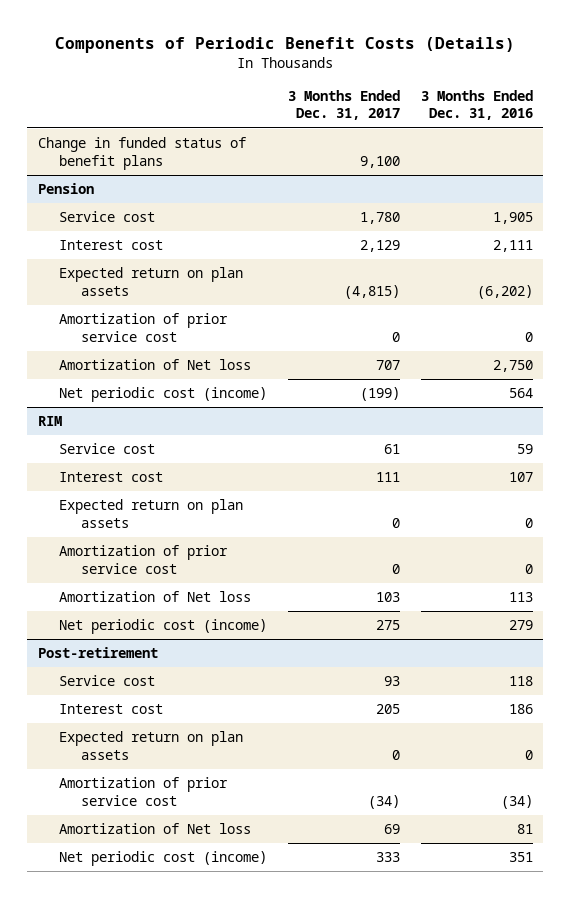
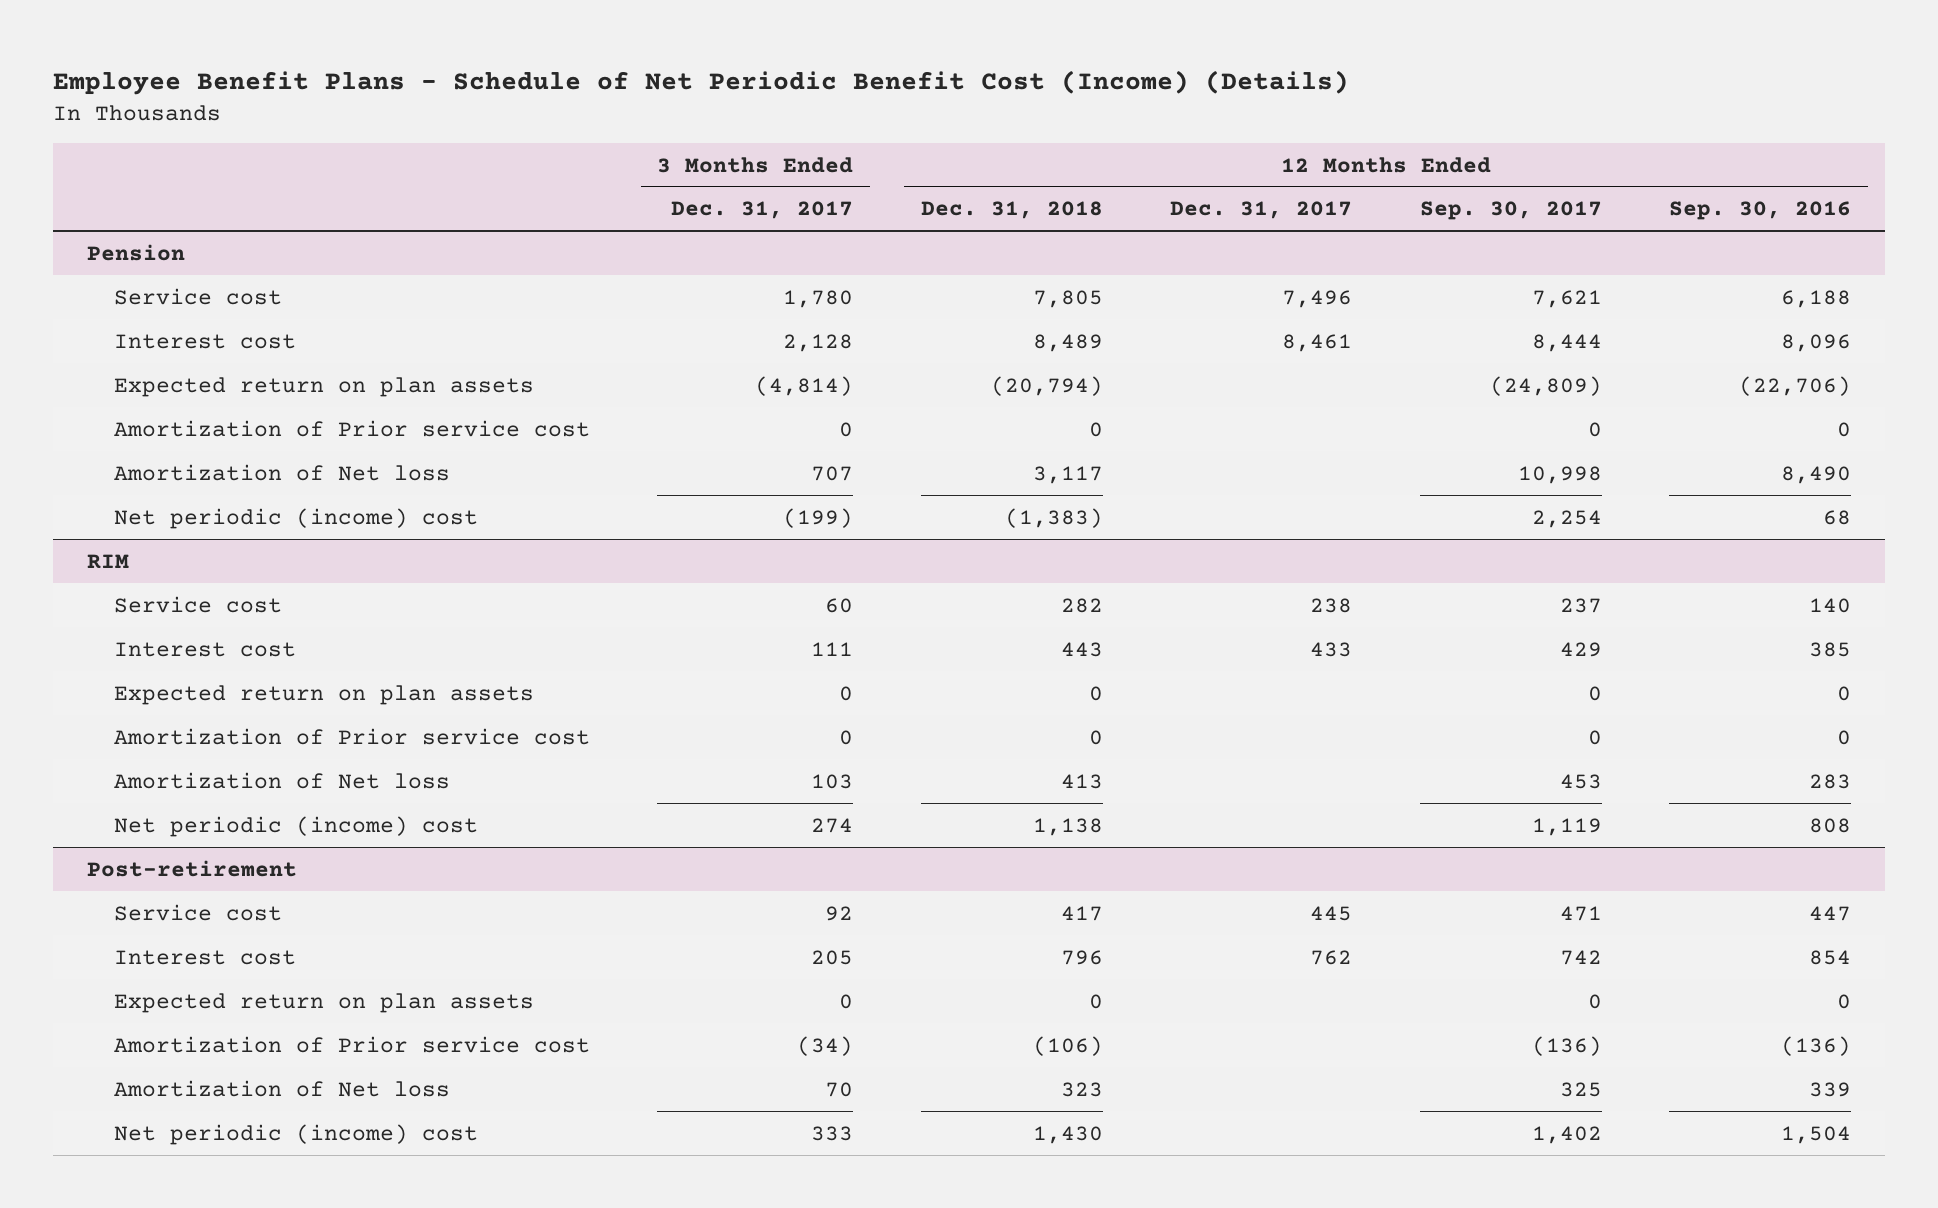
- Components of Periodic Benefit Costs (Details)
+ Employee Benefit Plans - Schedule of Net Periodic Benefit Cost (Income) (Details)
- | 3 Months Ended Dec. 31, 2017 | 3 Months Ended Dec. 31, 2016
+ | 3 Months Ended Dec. 31, 2017 | 12 Months Ended Dec. 31, 2018 | 12 Months Ended Dec. 31, 2017 | 12 Months Ended Sep. 30, 2017 | 12 Months Ended Sep. 30, 2016
- Change in funded status of benefit plans | 9,100 |
@ Pension
- Interest cost | 2,129 | 2,111
- Expected return on plan assets | (4,815) | (6,202)
- Amortization of prior service cost | 0 | 0
+ Interest cost | 2,128 | 8,489 | 8,461 | 8,444 | 8,096
+ Expected return on plan assets | (4,814) | (20,794) | | (24,809) | (22,706)
+ Amortization of Prior service cost | 0 | 0 | | 0 | 0
- Net periodic cost (income) | (199) | 564
+ Net periodic (income) cost | (199) | (1,383) | | 2,254 | 68
@ RIM
- Service cost | 61 | 59
+ Service cost | 60 | 282 | 238 | 237 | 140
- Amortization of prior service cost | 0 | 0
+ Amortization of Prior service cost | 0 | 0 | | 0 | 0
- Net periodic cost (income) | 275 | 279
+ Net periodic (income) cost | 274 | 1,138 | | 1,119 | 808
@ Post-retirement
- Service cost | 93 | 118
+ Service cost | 92 | 417 | 445 | 471 | 447
- Amortization of prior service cost | (34) | (34)
- Amortization of Net loss | 69 | 81
- Net periodic cost (income) | 333 | 351
+ Amortization of Prior service cost | (34) | (106) | | (136) | (136)
+ Amortization of Net loss | 70 | 323 | | 325 | 339
+ Net periodic (income) cost | 333 | 1,430 | | 1,402 | 1,504

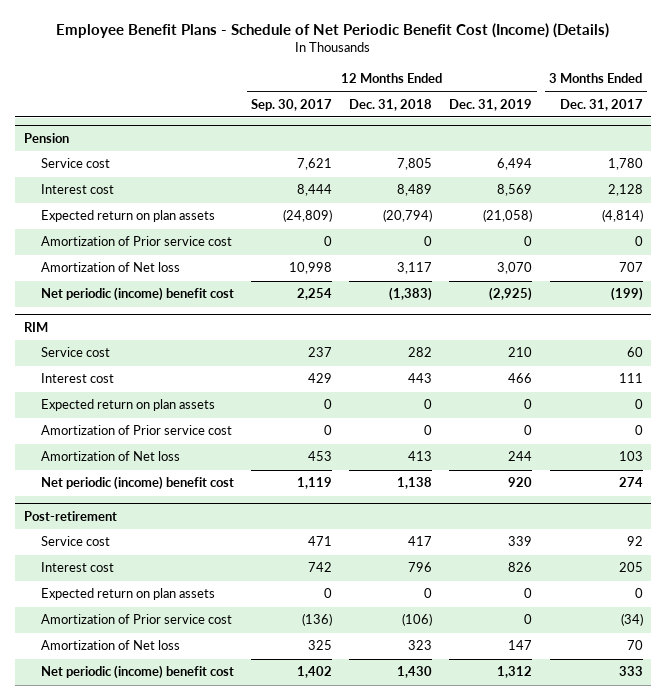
- | 3 Months Ended Dec. 31, 2017 | 12 Months Ended Dec. 31, 2018 | 12 Months Ended Dec. 31, 2017 | 12 Months Ended Sep. 30, 2017 | 12 Months Ended Sep. 30, 2016
+ | 12 Months Ended Sep. 30, 2017 | 12 Months Ended Dec. 31, 2018 | 12 Months Ended Dec. 31, 2019 | 3 Months Ended Dec. 31, 2017
@ Pension
- Net periodic (income) cost | (199) | (1,383) | | 2,254 | 68
+ Net periodic (income) benefit cost | 2,254 | (1,383) | (2,925) | (199)
@ RIM
- Net periodic (income) cost | 274 | 1,138 | | 1,119 | 808
+ Net periodic (income) benefit cost | 1,119 | 1,138 | 920 | 274
@ Post-retirement
- Net periodic (income) cost | 333 | 1,430 | | 1,402 | 1,504
+ Net periodic (income) benefit cost | 1,402 | 1,430 | 1,312 | 333

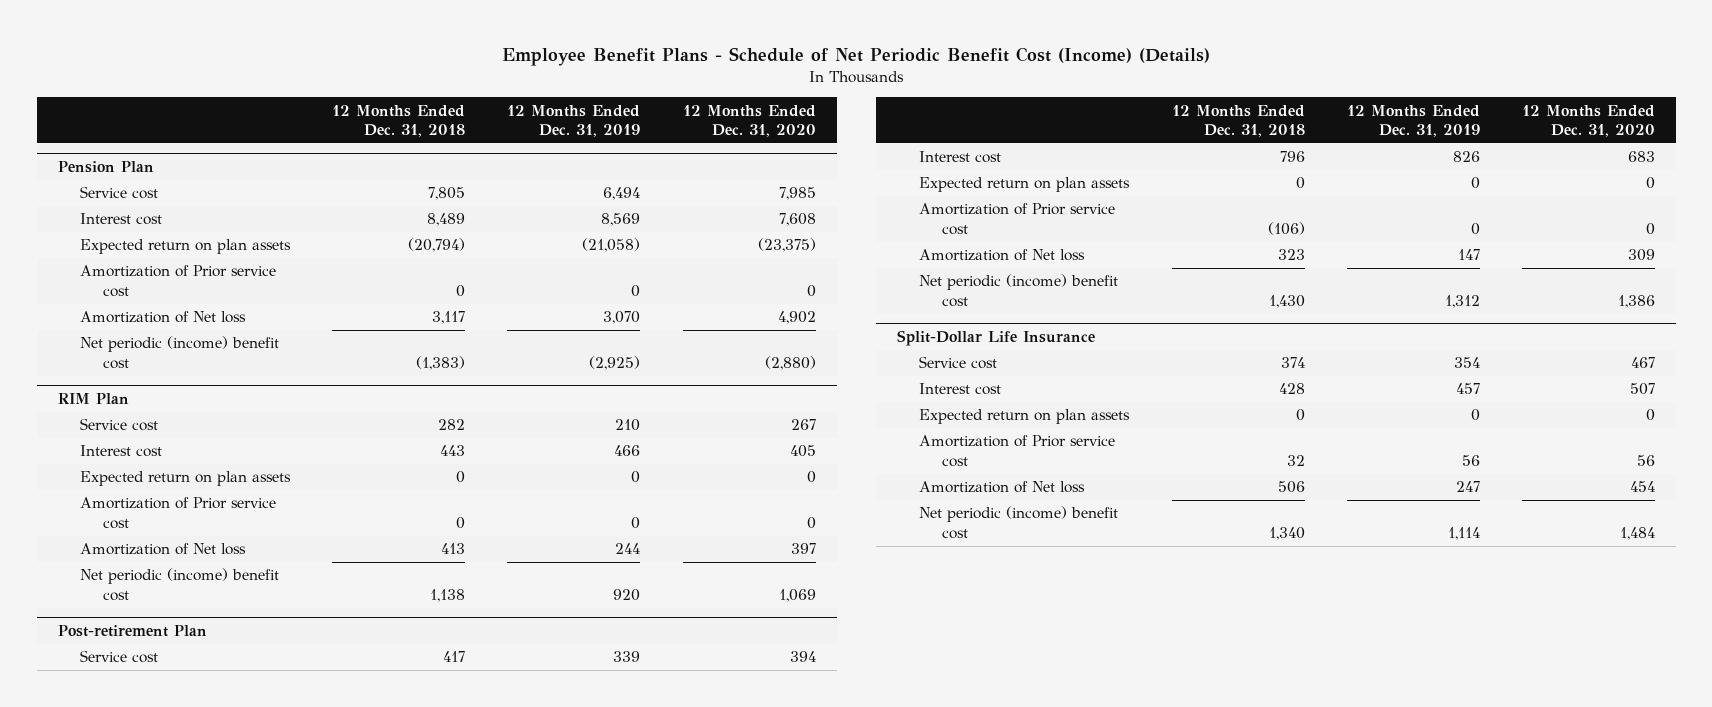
- | 12 Months Ended Sep. 30, 2017 | 12 Months Ended Dec. 31, 2018 | 12 Months Ended Dec. 31, 2019 | 3 Months Ended Dec. 31, 2017
+ | 12 Months Ended Dec. 31, 2018 | 12 Months Ended Dec. 31, 2019 | 12 Months Ended Dec. 31, 2020
- Pension
+ Pension Plan
- RIM
+ RIM Plan
- Post-retirement
+ Post-retirement Plan
+ Split-Dollar Life Insurance
+ Service cost | 374 | 354 | 467
+ Interest cost | 428 | 457 | 507
+ Expected return on plan assets | 0 | 0 | 0
+ Amortization of Prior service cost | 32 | 56 | 56
+ Amortization of Net loss | 506 | 247 | 454
+ Net periodic (income) benefit cost | 1,340 | 1,114 | 1,484

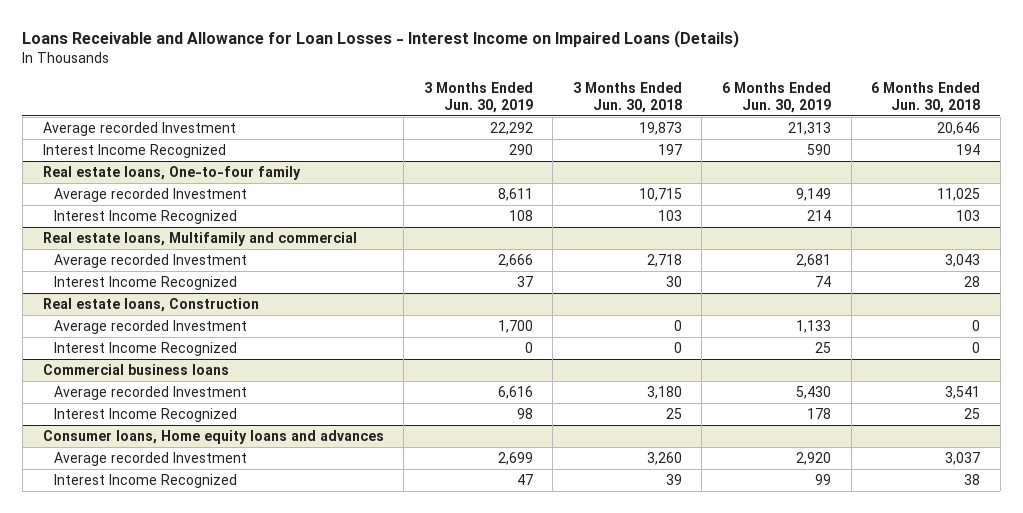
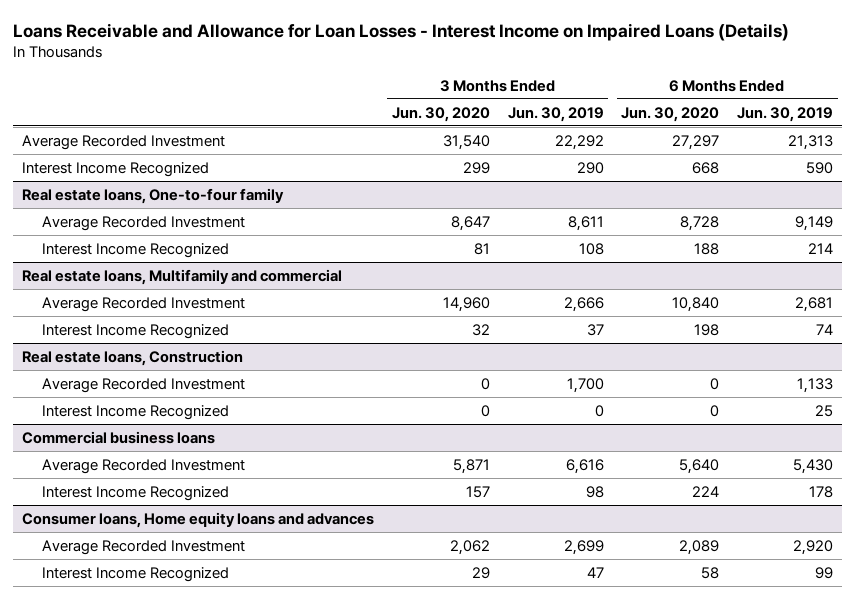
- | 3 Months Ended Jun. 30, 2019 | 3 Months Ended Jun. 30, 2018 | 6 Months Ended Jun. 30, 2019 | 6 Months Ended Jun. 30, 2018
+ | 3 Months Ended Jun. 30, 2020 | 3 Months Ended Jun. 30, 2019 | 6 Months Ended Jun. 30, 2020 | 6 Months Ended Jun. 30, 2019
- Average recorded Investment | 22,292 | 19,873 | 21,313 | 20,646
+ Average Recorded Investment | 31,540 | 22,292 | 27,297 | 21,313
@ Real estate loans, One-to-four family
- Average recorded Investment | 8,611 | 10,715 | 9,149 | 11,025
+ Average Recorded Investment | 8,647 | 8,611 | 8,728 | 9,149
@ Real estate loans, Multifamily and commercial
- Average recorded Investment | 2,666 | 2,718 | 2,681 | 3,043
+ Average Recorded Investment | 14,960 | 2,666 | 10,840 | 2,681
@ Real estate loans, Construction
- Average recorded Investment | 1,700 | 0 | 1,133 | 0
+ Average Recorded Investment | 0 | 1,700 | 0 | 1,133
@ Commercial business loans
- Average recorded Investment | 6,616 | 3,180 | 5,430 | 3,541
+ Average Recorded Investment | 5,871 | 6,616 | 5,640 | 5,430
@ Consumer loans, Home equity loans and advances
- Average recorded Investment | 2,699 | 3,260 | 2,920 | 3,037
+ Average Recorded Investment | 2,062 | 2,699 | 2,089 | 2,920

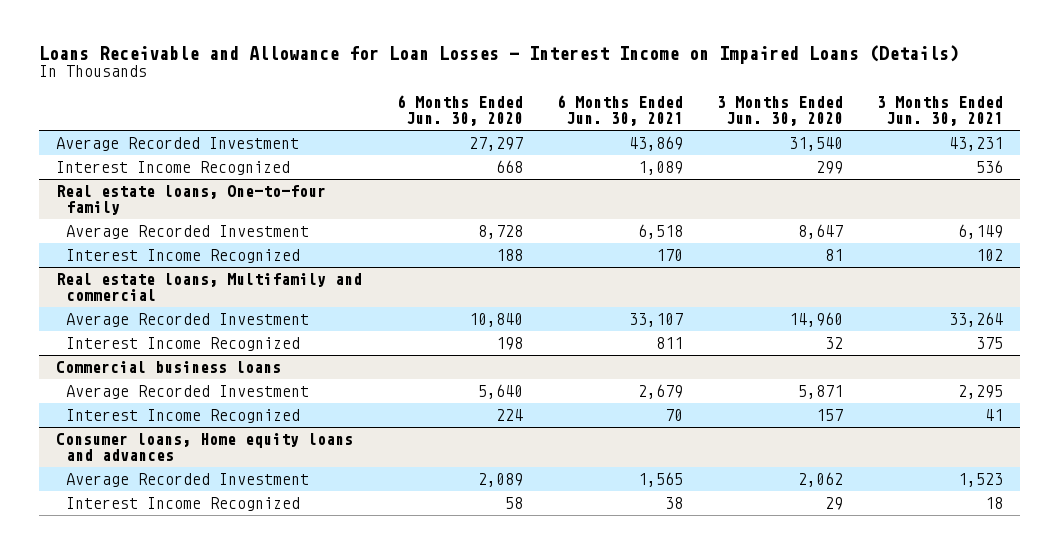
- | 3 Months Ended Jun. 30, 2020 | 3 Months Ended Jun. 30, 2019 | 6 Months Ended Jun. 30, 2020 | 6 Months Ended Jun. 30, 2019
+ | 6 Months Ended Jun. 30, 2020 | 6 Months Ended Jun. 30, 2021 | 3 Months Ended Jun. 30, 2020 | 3 Months Ended Jun. 30, 2021
- Real estate loans, Construction
- Average Recorded Investment | 0 | 1,700 | 0 | 1,133
- Interest Income Recognized | 0 | 0 | 0 | 25

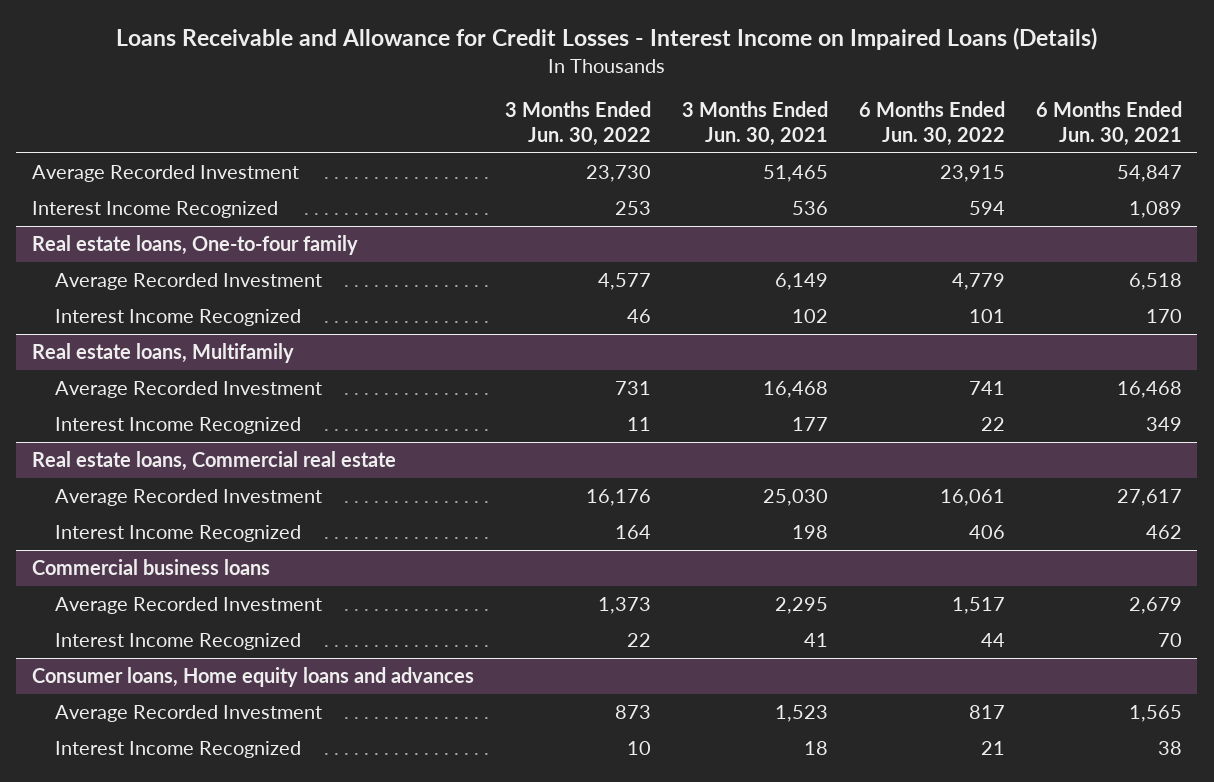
- Loans Receivable and Allowance for Loan Losses - Interest Income on Impaired Loans (Details)
+ Loans Receivable and Allowance for Credit Losses - Interest Income on Impaired Loans (Details)
- | 6 Months Ended Jun. 30, 2020 | 6 Months Ended Jun. 30, 2021 | 3 Months Ended Jun. 30, 2020 | 3 Months Ended Jun. 30, 2021
+ | 3 Months Ended Jun. 30, 2022 | 3 Months Ended Jun. 30, 2021 | 6 Months Ended Jun. 30, 2022 | 6 Months Ended Jun. 30, 2021
- Average Recorded Investment | 27,297 | 43,869 | 31,540 | 43,231
+ Average Recorded Investment | 23,730 | 51,465 | 23,915 | 54,847
- Real estate loans, Multifamily and commercial
- Average Recorded Investment | 10,840 | 33,107 | 14,960 | 33,264
- Interest Income Recognized | 198 | 811 | 32 | 375
+ Real estate loans, Multifamily
+ Average Recorded Investment | 731 | 16,468 | 741 | 16,468
+ Interest Income Recognized | 11 | 177 | 22 | 349
+ Real estate loans, Commercial real estate
+ Average Recorded Investment | 16,176 | 25,030 | 16,061 | 27,617
+ Interest Income Recognized | 164 | 198 | 406 | 462

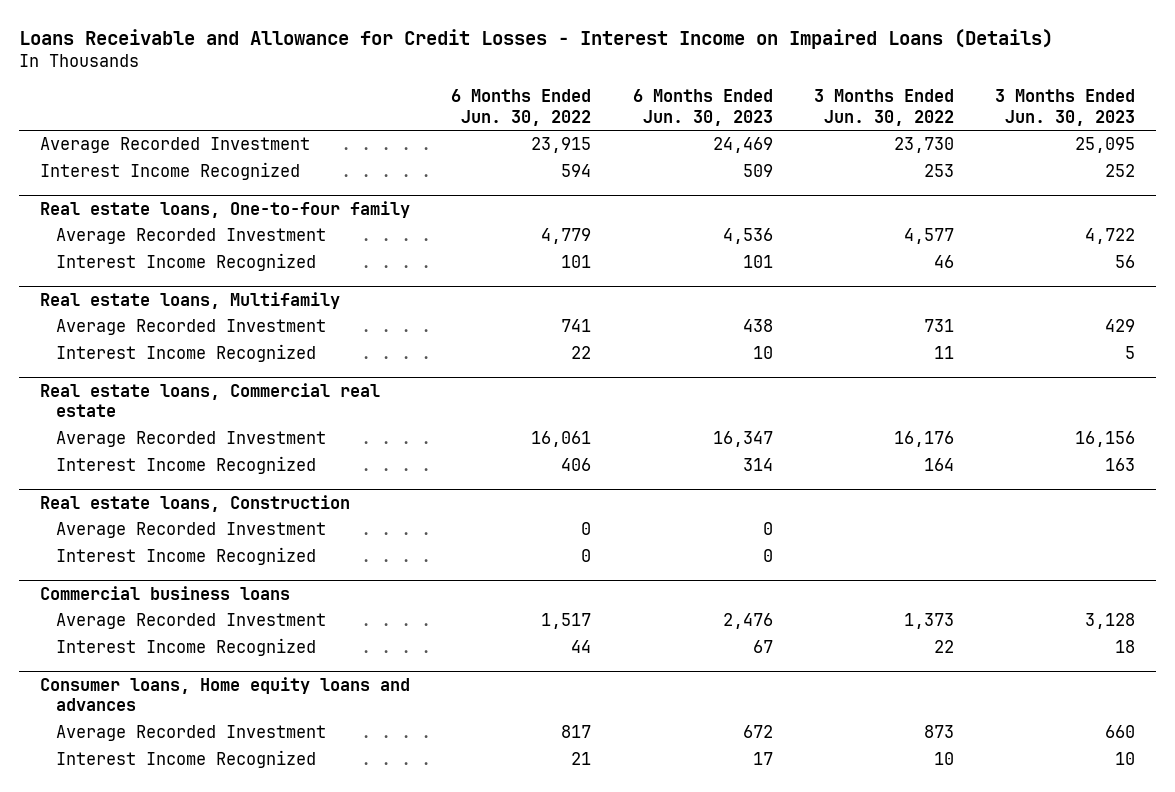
- | 3 Months Ended Jun. 30, 2022 | 3 Months Ended Jun. 30, 2021 | 6 Months Ended Jun. 30, 2022 | 6 Months Ended Jun. 30, 2021
+ | 6 Months Ended Jun. 30, 2022 | 6 Months Ended Jun. 30, 2023 | 3 Months Ended Jun. 30, 2022 | 3 Months Ended Jun. 30, 2023
+ Real estate loans, Construction
+ Average Recorded Investment | 0 | 0 | |
+ Interest Income Recognized | 0 | 0 | |

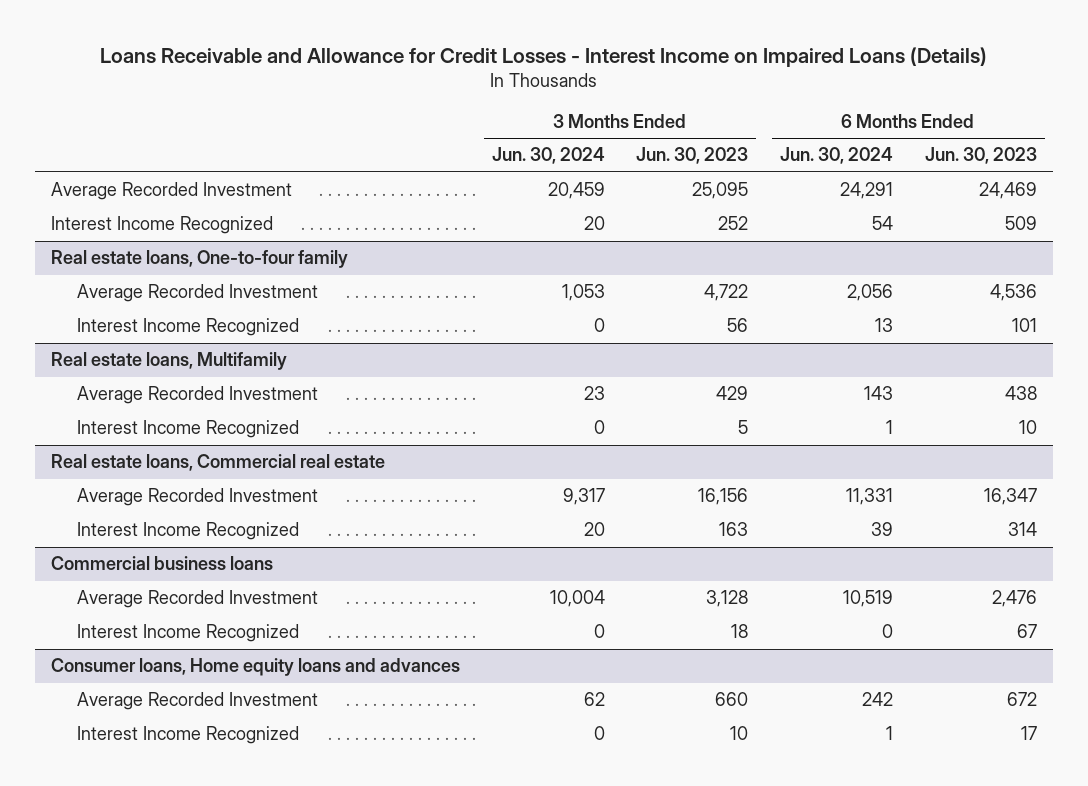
- | 6 Months Ended Jun. 30, 2022 | 6 Months Ended Jun. 30, 2023 | 3 Months Ended Jun. 30, 2022 | 3 Months Ended Jun. 30, 2023
+ | 3 Months Ended Jun. 30, 2024 | 3 Months Ended Jun. 30, 2023 | 6 Months Ended Jun. 30, 2024 | 6 Months Ended Jun. 30, 2023
- Real estate loans, Construction
- Average Recorded Investment | 0 | 0 | |
- Interest Income Recognized | 0 | 0 | |

